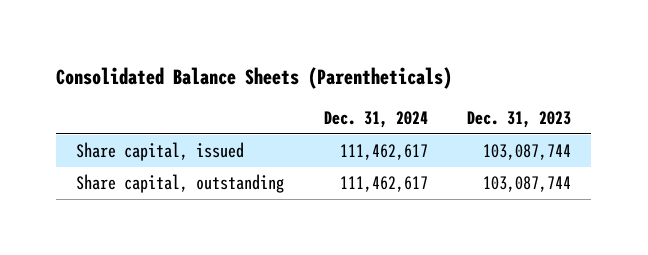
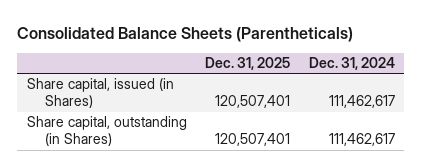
- | Dec. 31, 2024 | Dec. 31, 2023
+ | Dec. 31, 2025 | Dec. 31, 2024
- Share capital, issued | 111,462,617 | 103,087,744
- Share capital, outstanding | 111,462,617 | 103,087,744
+ Share capital, issued (in Shares) | 120,507,401 | 111,462,617
+ Share capital, outstanding (in Shares) | 120,507,401 | 111,462,617

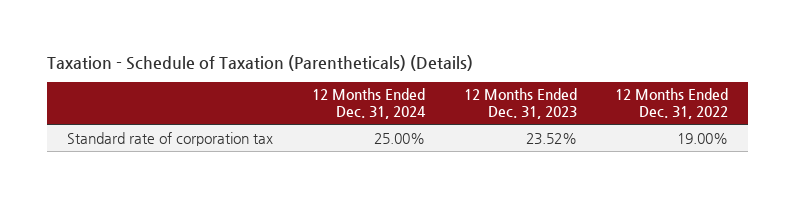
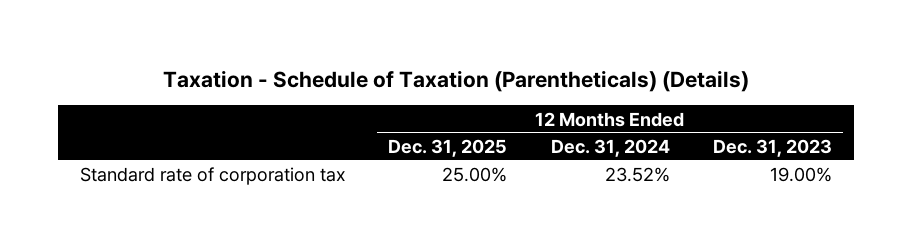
- | 12 Months Ended Dec. 31, 2024 | 12 Months Ended Dec. 31, 2023 | 12 Months Ended Dec. 31, 2022
+ | 12 Months Ended Dec. 31, 2025 | 12 Months Ended Dec. 31, 2024 | 12 Months Ended Dec. 31, 2023
- Standard rate of corporation tax | 25.00% | 23.52% | 19.00%
+ Standard rate of corporation tax | 25.00% | 23.52% | 19.00%

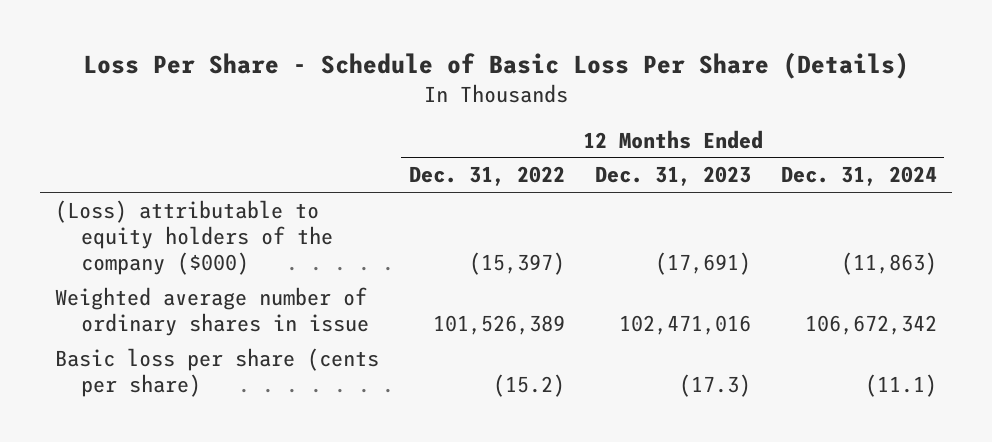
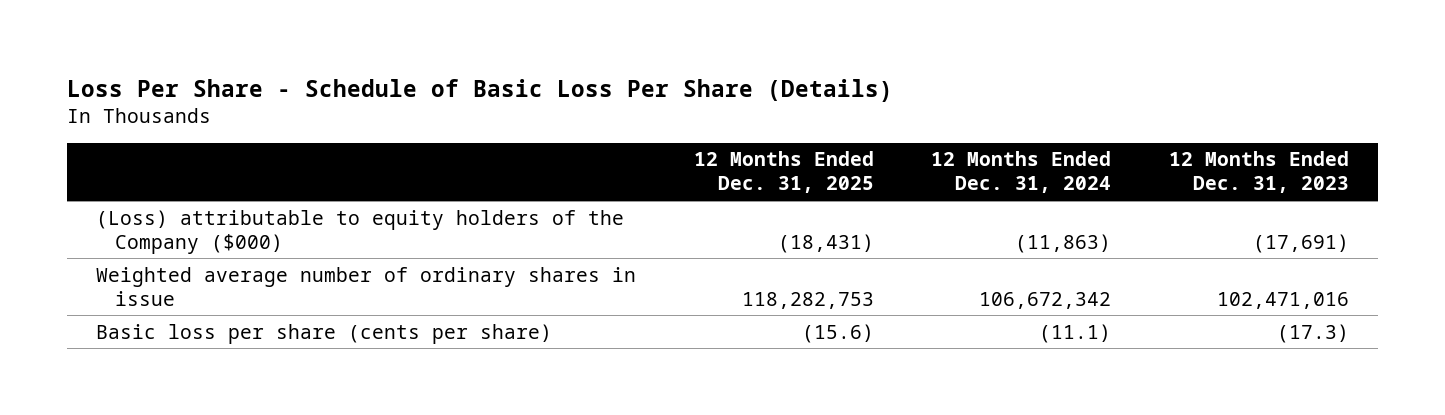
- | 12 Months Ended Dec. 31, 2022 | 12 Months Ended Dec. 31, 2023 | 12 Months Ended Dec. 31, 2024
+ | 12 Months Ended Dec. 31, 2025 | 12 Months Ended Dec. 31, 2024 | 12 Months Ended Dec. 31, 2023
- (Loss) attributable to equity holders of the company ($000) | (15,397) | (17,691) | (11,863)
+ (Loss) attributable to equity holders of the Company ($000) | (18,431) | (11,863) | (17,691)

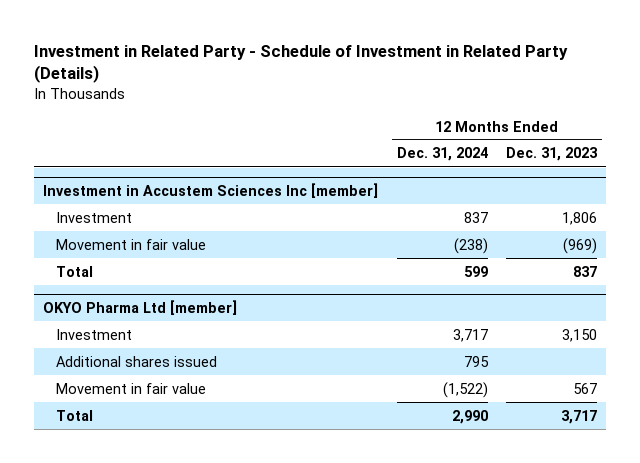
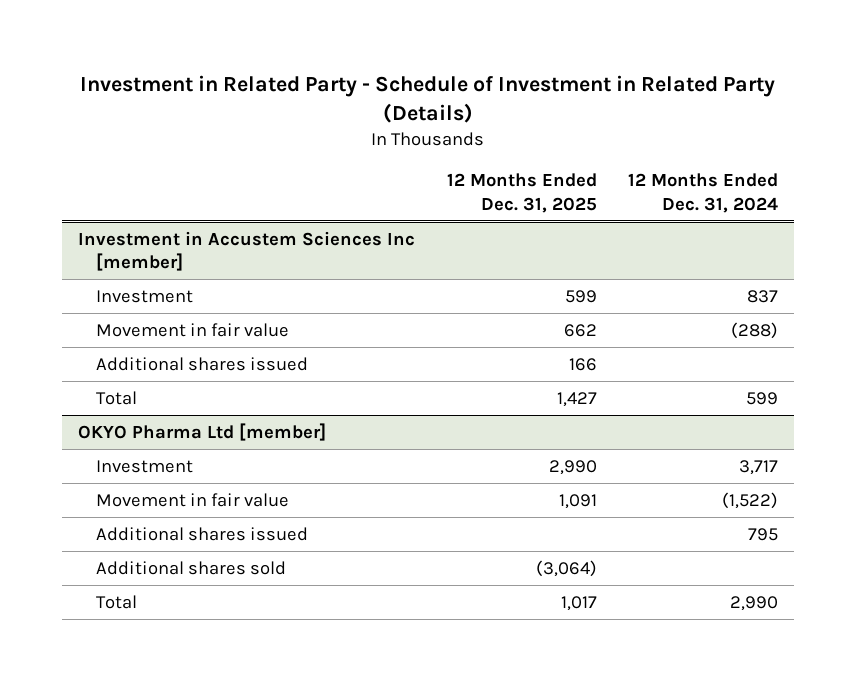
- | 12 Months Ended Dec. 31, 2024 | 12 Months Ended Dec. 31, 2023
+ | 12 Months Ended Dec. 31, 2025 | 12 Months Ended Dec. 31, 2024
@ Investment in Accustem Sciences Inc [member]
- Movement in fair value | (238) | (969)
+ Movement in fair value | 662 | (288)
+ Additional shares issued | 166 |
@ OKYO Pharma Ltd [member]
moved down: Additional shares issued | | 795
+ Additional shares sold | (3,064) |

